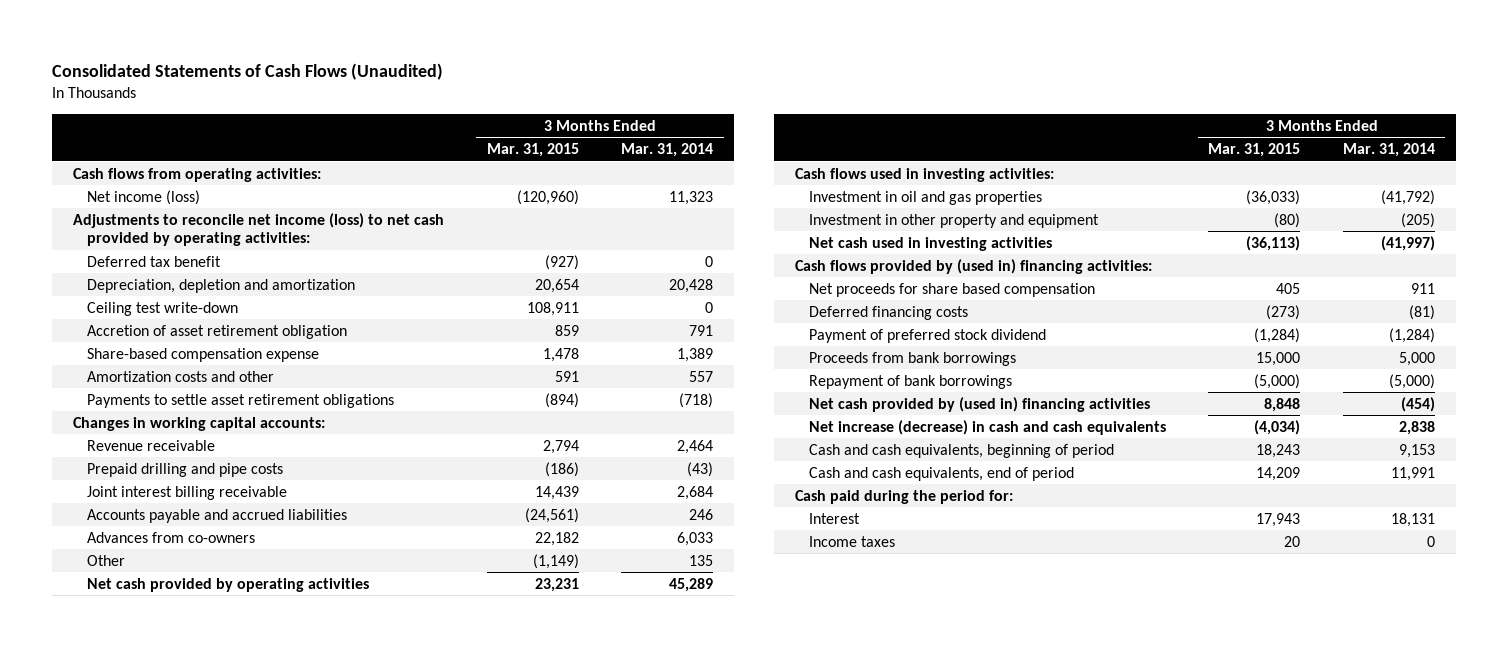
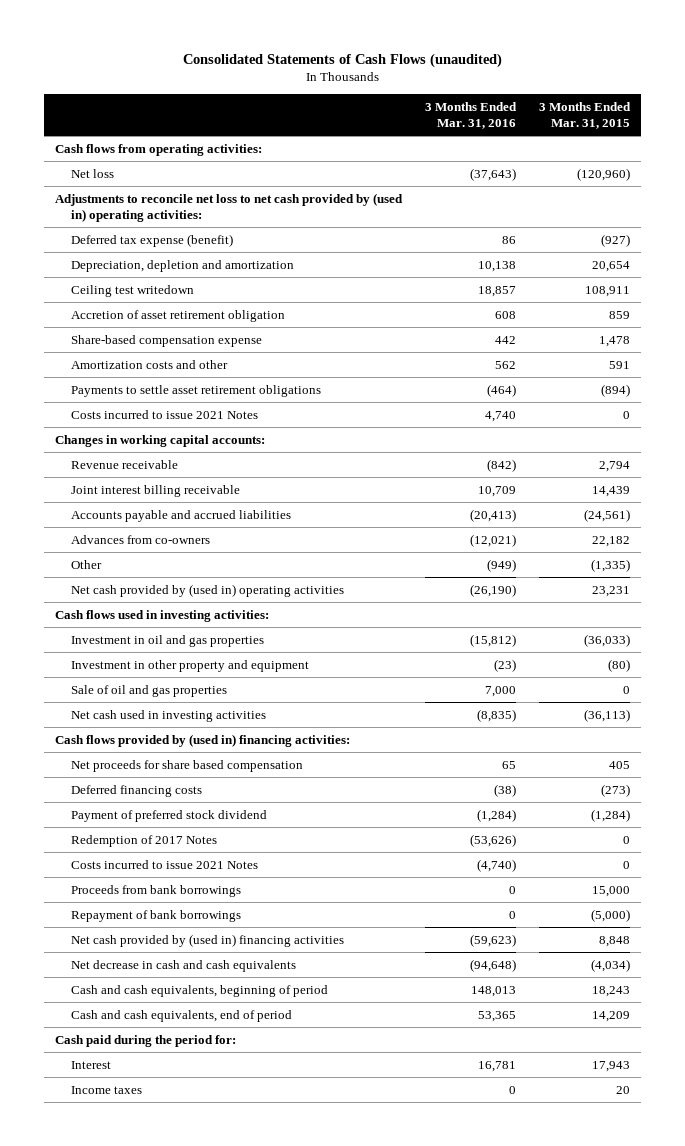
- Consolidated Statements of Cash Flows (Unaudited)
+ Consolidated Statements of Cash Flows (unaudited)
- | 3 Months Ended Mar. 31, 2015 | 3 Months Ended Mar. 31, 2014
+ | 3 Months Ended Mar. 31, 2016 | 3 Months Ended Mar. 31, 2015
- Net income (loss) | (120,960) | 11,323
- Adjustments to reconcile net income (loss) to net cash provided by operating activities:
- Deferred tax benefit | (927) | 0
+ Net loss | (37,643) | (120,960)
+ Adjustments to reconcile net loss to net cash provided by (used in) operating activities:
+ Deferred tax expense (benefit) | 86 | (927)
- Ceiling test write-down | 108,911 | 0
+ Ceiling test writedown | 18,857 | 108,911
+ Costs incurred to issue 2021 Notes | 4,740 | 0
- Prepaid drilling and pipe costs | (186) | (43)
- Other | (1,149) | 135
- Net cash provided by operating activities | 23,231 | 45,289
+ Other | (949) | (1,335)
+ Net cash provided by (used in) operating activities | (26,190) | 23,231
+ Sale of oil and gas properties | 7,000 | 0
+ Redemption of 2017 Notes | (53,626) | 0
+ Costs incurred to issue 2021 Notes | (4,740) | 0
- Net increase (decrease) in cash and cash equivalents | (4,034) | 2,838
+ Net decrease in cash and cash equivalents | (94,648) | (4,034)

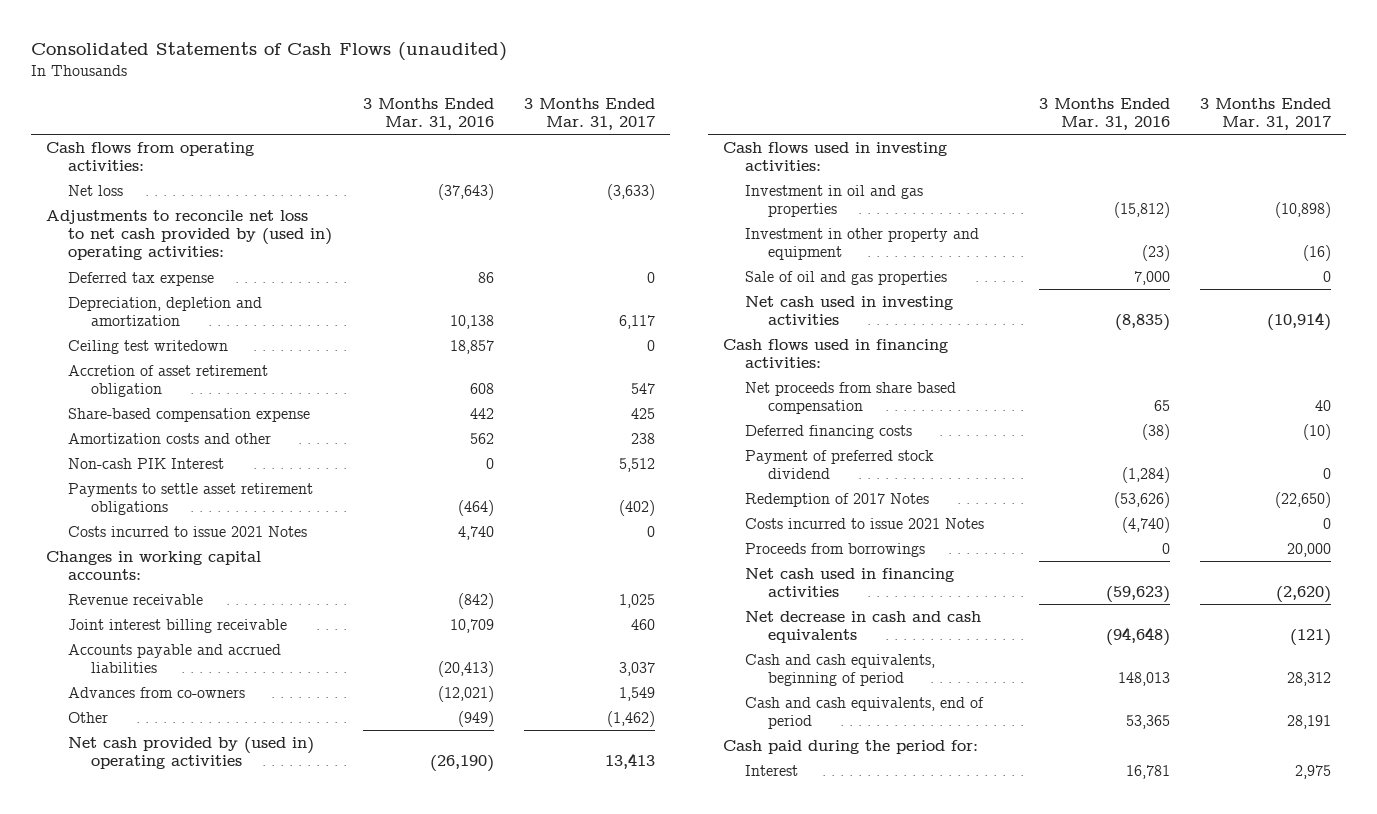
- | 3 Months Ended Mar. 31, 2016 | 3 Months Ended Mar. 31, 2015
+ | 3 Months Ended Mar. 31, 2016 | 3 Months Ended Mar. 31, 2017
- Deferred tax expense (benefit) | 86 | (927)
+ Deferred tax expense | 86 | 0
+ Non-cash PIK Interest | 0 | 5,512
- Cash flows provided by (used in) financing activities:
- Net proceeds for share based compensation | 65 | 405
+ Cash flows used in financing activities:
+ Net proceeds from share based compensation | 65 | 40
- Proceeds from bank borrowings | 0 | 15,000
- Repayment of bank borrowings | 0 | (5,000)
- Net cash provided by (used in) financing activities | (59,623) | 8,848
+ Proceeds from borrowings | 0 | 20,000
+ Net cash used in financing activities | (59,623) | (2,620)
- Income taxes | 0 | 20

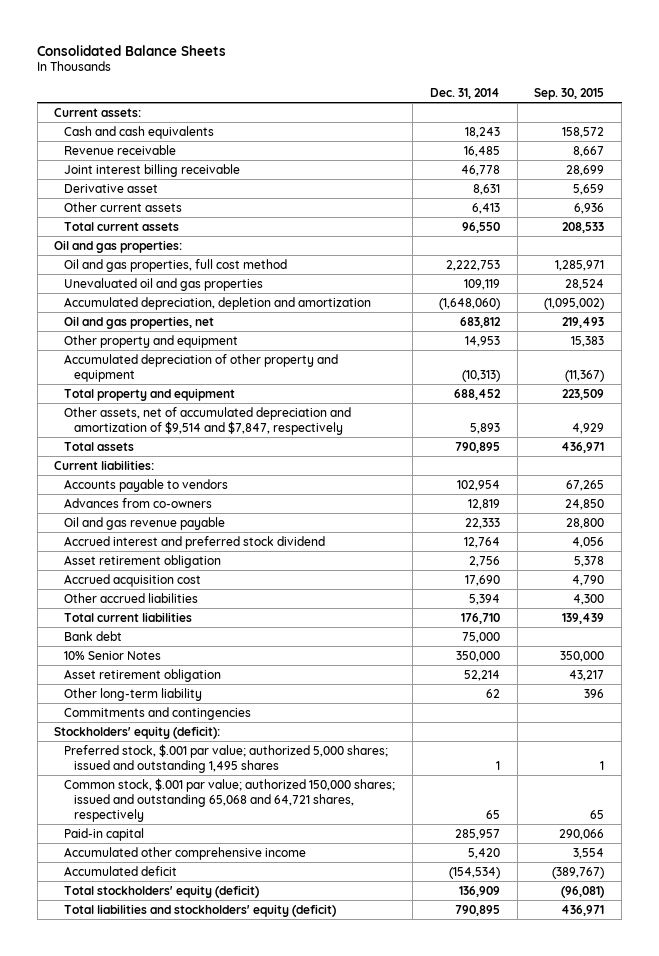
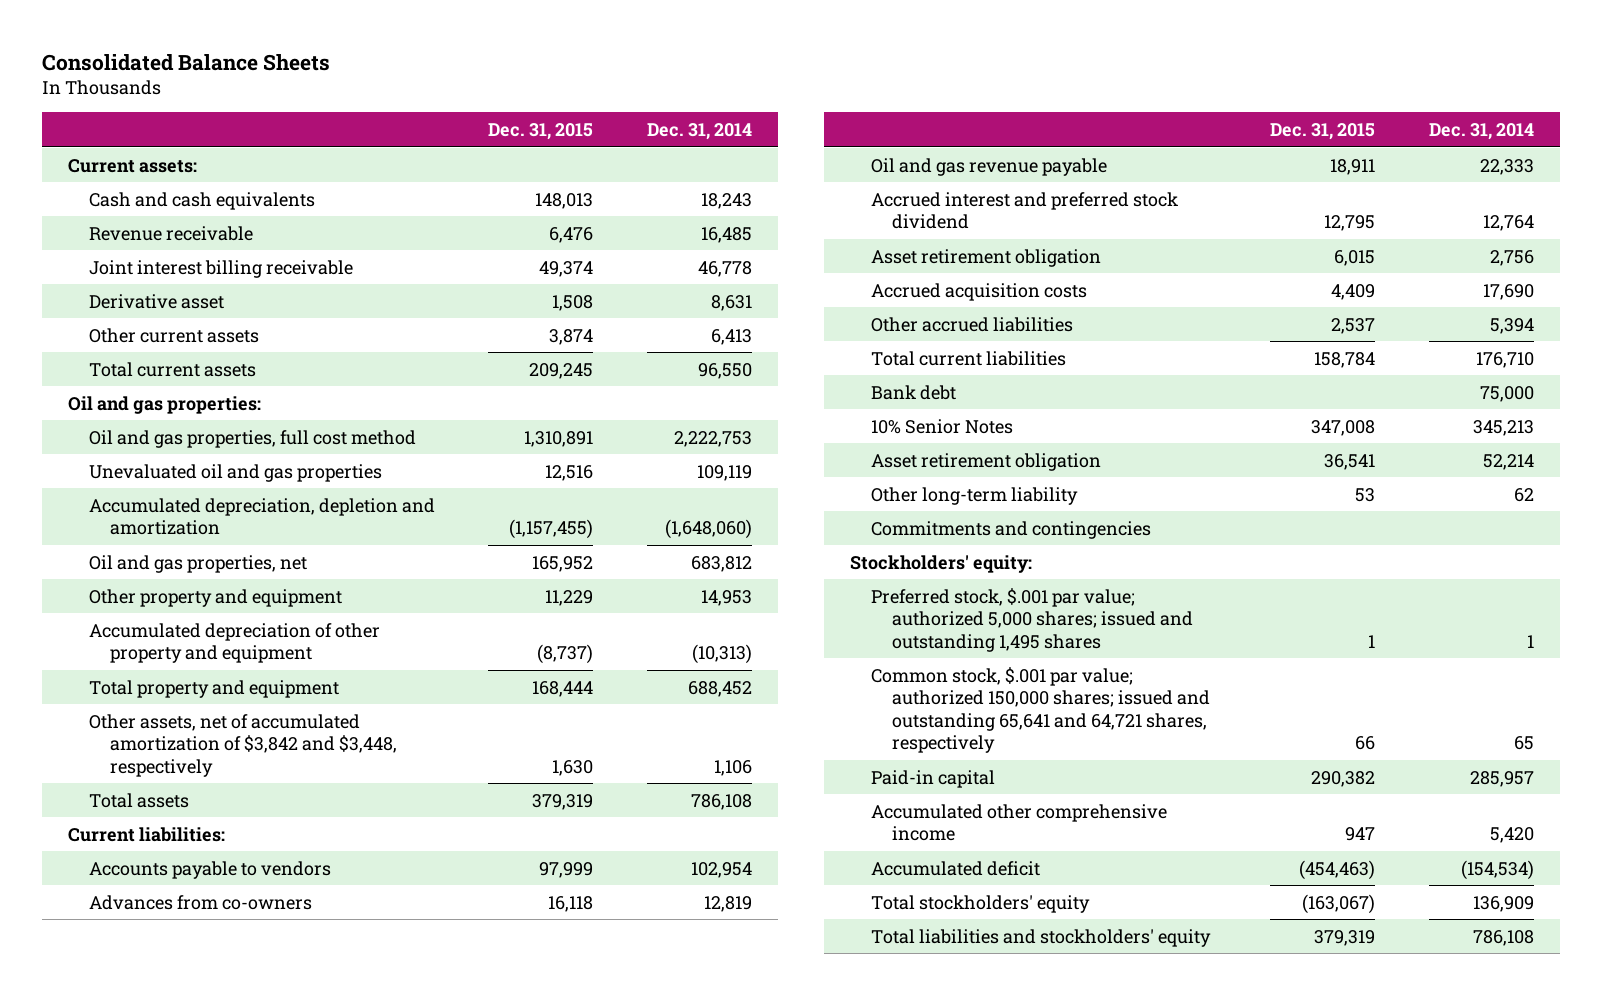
- | Dec. 31, 2014 | Sep. 30, 2015
+ | Dec. 31, 2015 | Dec. 31, 2014
- Other assets, net of accumulated depreciation and amortization of $9,514 and $7,847, respectively | 5,893 | 4,929
- Total assets | 790,895 | 436,971
+ Other assets, net of accumulated amortization of $3,842 and $3,448, respectively | 1,630 | 1,106
+ Total assets | 379,319 | 786,108
- Accrued acquisition cost | 17,690 | 4,790
+ Accrued acquisition costs | 4,409 | 17,690
- 10% Senior Notes | 350,000 | 350,000
+ 10% Senior Notes | 347,008 | 345,213
- Stockholders' equity (deficit):
+ Stockholders' equity:
- Common stock, $.001 par value; authorized 150,000 shares; issued and outstanding 65,068 and 64,721 shares, respectively | 65 | 65
+ Common stock, $.001 par value; authorized 150,000 shares; issued and outstanding 65,641 and 64,721 shares, respectively | 66 | 65
- Total stockholders' equity (deficit) | 136,909 | (96,081)
- Total liabilities and stockholders' equity (deficit) | 790,895 | 436,971
+ Total stockholders' equity | (163,067) | 136,909
+ Total liabilities and stockholders' equity | 379,319 | 786,108

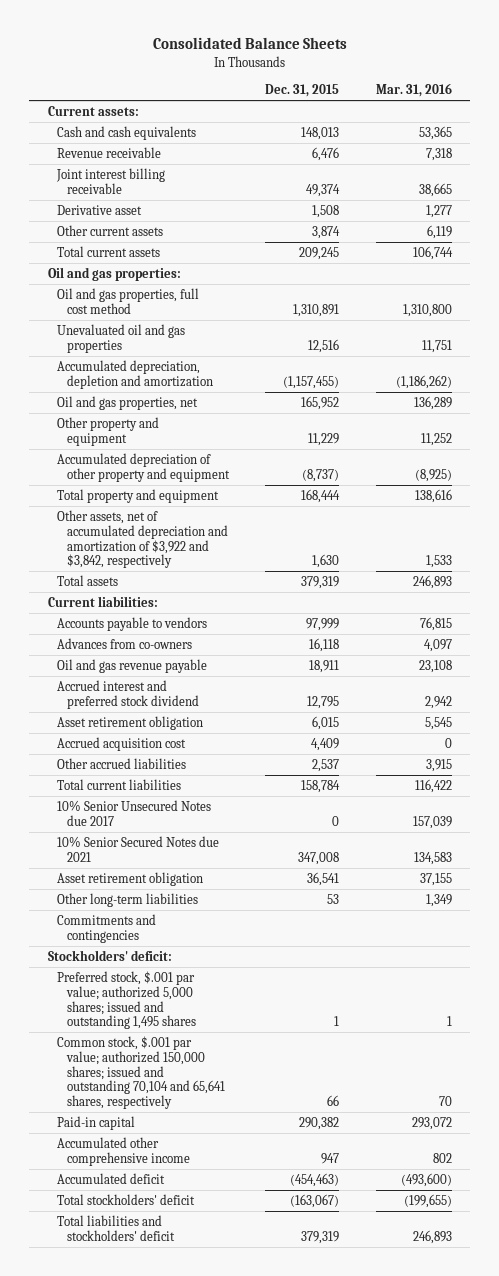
- | Dec. 31, 2015 | Dec. 31, 2014
+ | Dec. 31, 2015 | Mar. 31, 2016
- Other assets, net of accumulated amortization of $3,842 and $3,448, respectively | 1,630 | 1,106
+ Other assets, net of accumulated depreciation and amortization of $3,922 and $3,842, respectively | 1,630 | 1,533
- Accrued acquisition costs | 4,409 | 17,690
+ Accrued acquisition cost | 4,409 | 0
- Bank debt | | 75,000
- 10% Senior Notes | 347,008 | 345,213
+ 10% Senior Unsecured Notes due 2017 | 0 | 157,039
+ 10% Senior Secured Notes due 2021 | 347,008 | 134,583
- Other long-term liability | 53 | 62
+ Other long-term liabilities | 53 | 1,349
- Stockholders' equity:
+ Stockholders' deficit:
- Common stock, $.001 par value; authorized 150,000 shares; issued and outstanding 65,641 and 64,721 shares, respectively | 66 | 65
+ Common stock, $.001 par value; authorized 150,000 shares; issued and outstanding 70,104 and 65,641 shares, respectively | 66 | 70
- Total stockholders' equity | (163,067) | 136,909
- Total liabilities and stockholders' equity | 379,319 | 786,108
+ Total stockholders' deficit | (163,067) | (199,655)
+ Total liabilities and stockholders' deficit | 379,319 | 246,893

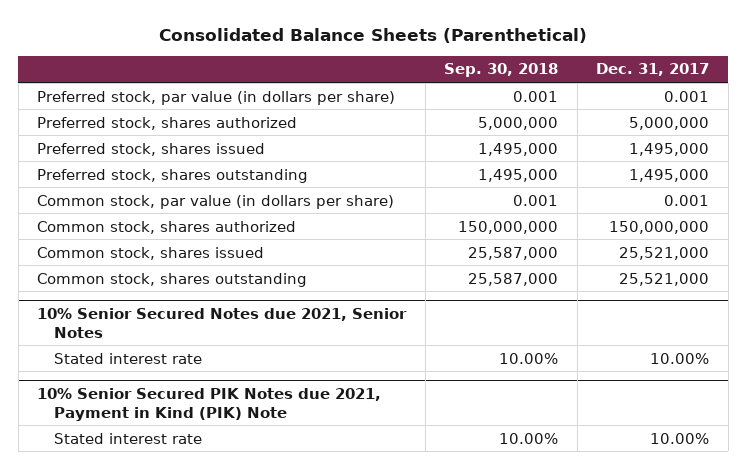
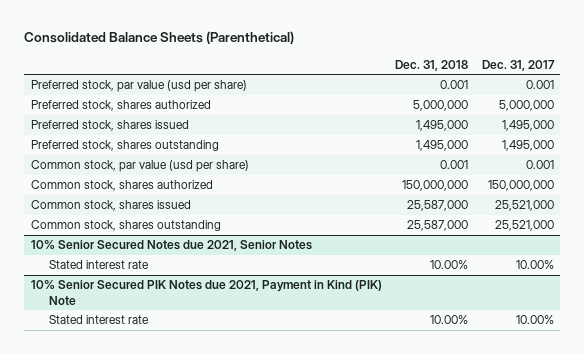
- | Sep. 30, 2018 | Dec. 31, 2017
+ | Dec. 31, 2018 | Dec. 31, 2017
- Preferred stock, par value (in dollars per share) | 0.001 | 0.001
+ Preferred stock, par value (usd per share) | 0.001 | 0.001
- Common stock, par value (in dollars per share) | 0.001 | 0.001
+ Common stock, par value (usd per share) | 0.001 | 0.001

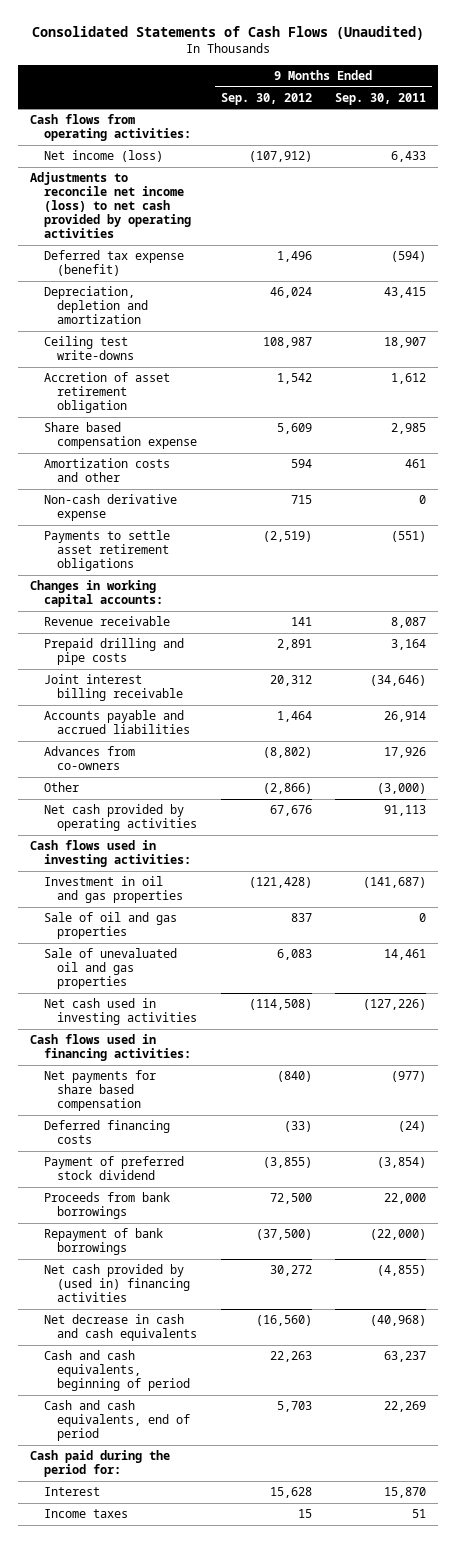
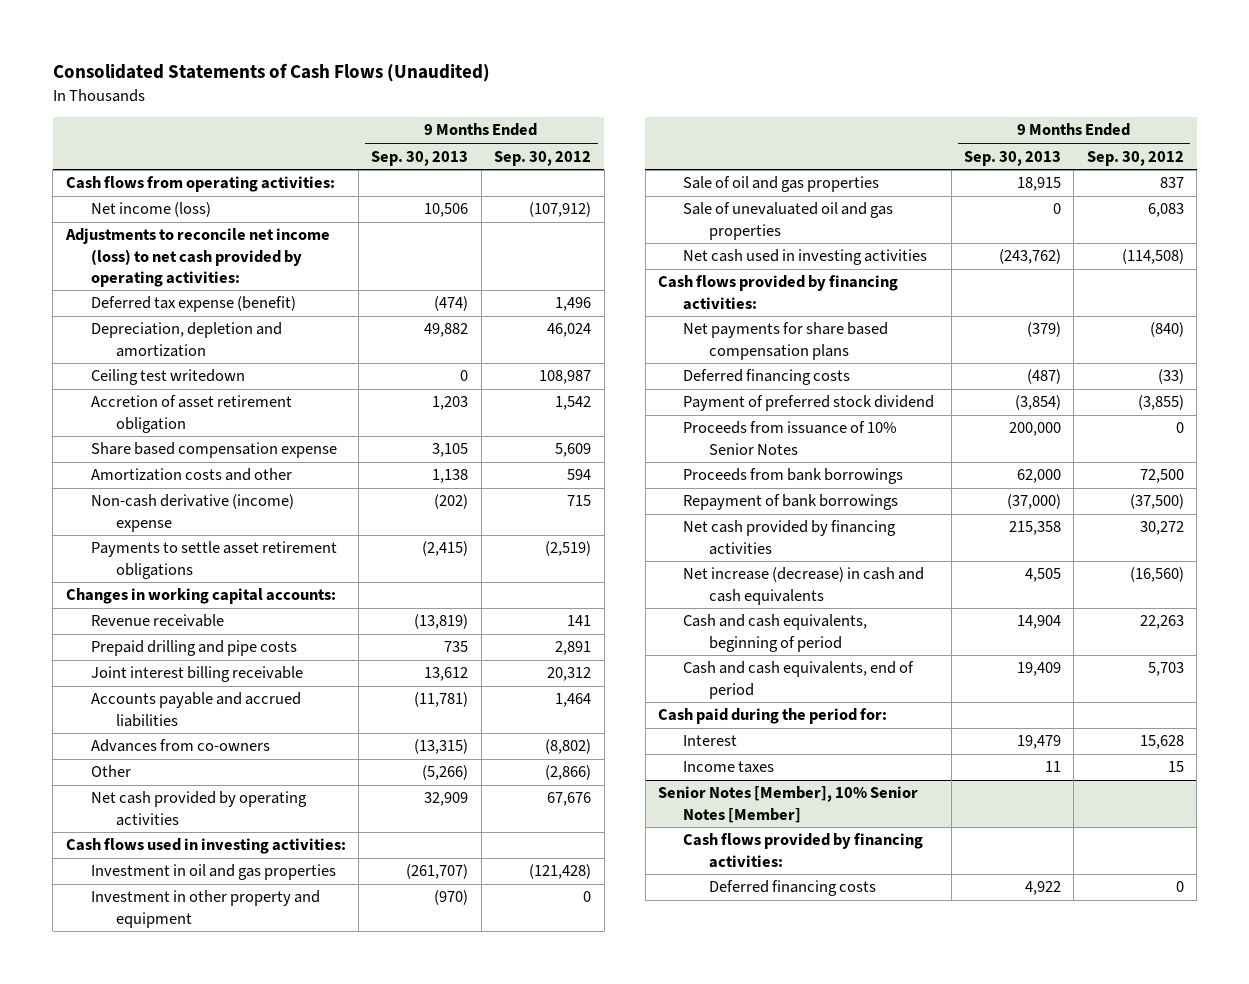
- | 9 Months Ended Sep. 30, 2012 | 9 Months Ended Sep. 30, 2011
+ | 9 Months Ended Sep. 30, 2013 | 9 Months Ended Sep. 30, 2012
- Adjustments to reconcile net income (loss) to net cash provided by operating activities
+ Adjustments to reconcile net income (loss) to net cash provided by operating activities:
- Ceiling test write-downs | 108,987 | 18,907
+ Ceiling test writedown | 0 | 108,987
- Non-cash derivative expense | 715 | 0
+ Non-cash derivative (income) expense | (202) | 715
+ Investment in other property and equipment | (970) | 0
- Cash flows used in financing activities:
- Net payments for share based compensation | (840) | (977)
+ Cash flows provided by financing activities:
+ Net payments for share based compensation plans | (379) | (840)
+ Proceeds from issuance of 10% Senior Notes | 200,000 | 0
- Net cash provided by (used in) financing activities | 30,272 | (4,855)
- Net decrease in cash and cash equivalents | (16,560) | (40,968)
+ Net cash provided by financing activities | 215,358 | 30,272
+ Net increase (decrease) in cash and cash equivalents | 4,505 | (16,560)
+ Senior Notes [Member], 10% Senior Notes [Member]
+ Cash flows provided by financing activities:
+ Deferred financing costs | 4,922 | 0

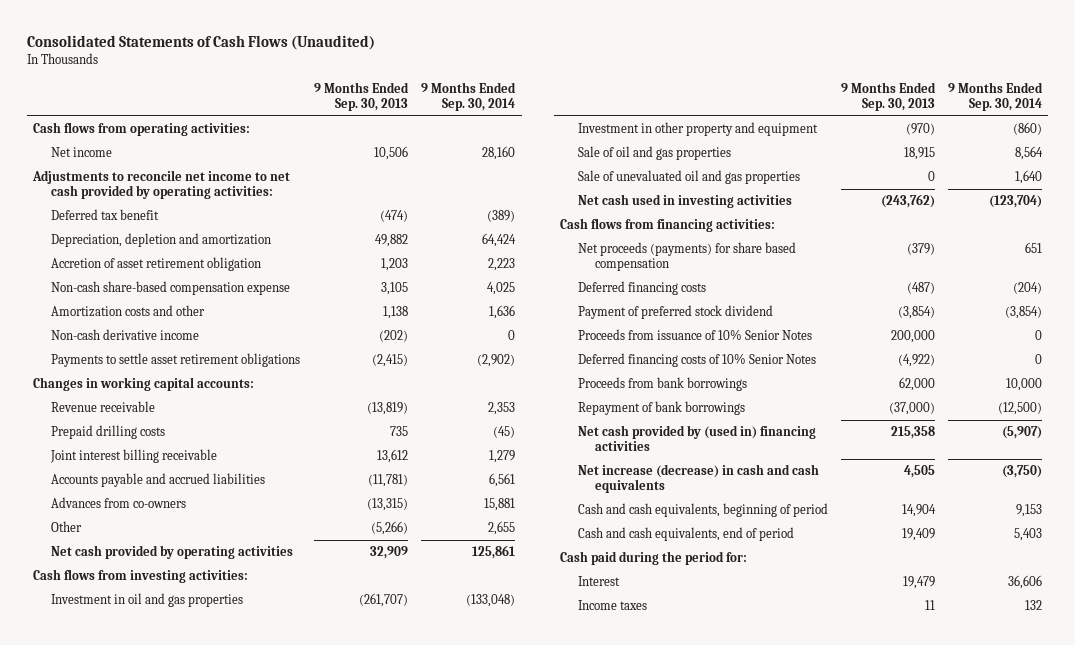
- | 9 Months Ended Sep. 30, 2013 | 9 Months Ended Sep. 30, 2012
+ | 9 Months Ended Sep. 30, 2013 | 9 Months Ended Sep. 30, 2014
- Net income (loss) | 10,506 | (107,912)
- Adjustments to reconcile net income (loss) to net cash provided by operating activities:
- Deferred tax expense (benefit) | (474) | 1,496
+ Net income | 10,506 | 28,160
+ Adjustments to reconcile net income to net cash provided by operating activities:
+ Deferred tax benefit | (474) | (389)
- Ceiling test writedown | 0 | 108,987
- Share based compensation expense | 3,105 | 5,609
+ Non-cash share-based compensation expense | 3,105 | 4,025
- Non-cash derivative (income) expense | (202) | 715
+ Non-cash derivative income | (202) | 0
- Prepaid drilling and pipe costs | 735 | 2,891
+ Prepaid drilling costs | 735 | (45)
- Cash flows used in investing activities:
+ Cash flows from investing activities:
- Cash flows provided by financing activities:
- Net payments for share based compensation plans | (379) | (840)
+ Cash flows from financing activities:
+ Net proceeds (payments) for share based compensation | (379) | 651
+ Deferred financing costs of 10% Senior Notes | (4,922) | 0
- Net cash provided by financing activities | 215,358 | 30,272
+ Net cash provided by (used in) financing activities | 215,358 | (5,907)
- Senior Notes [Member], 10% Senior Notes [Member]
- Cash flows provided by financing activities:
- Deferred financing costs | 4,922 | 0

